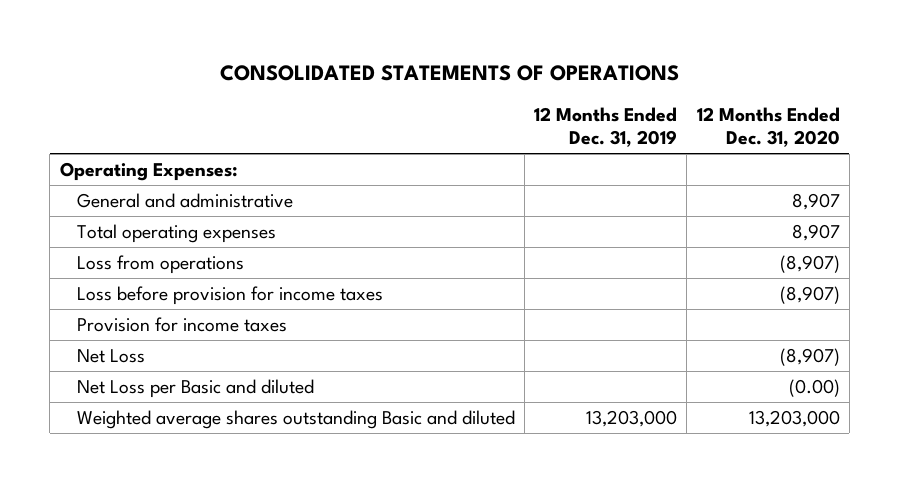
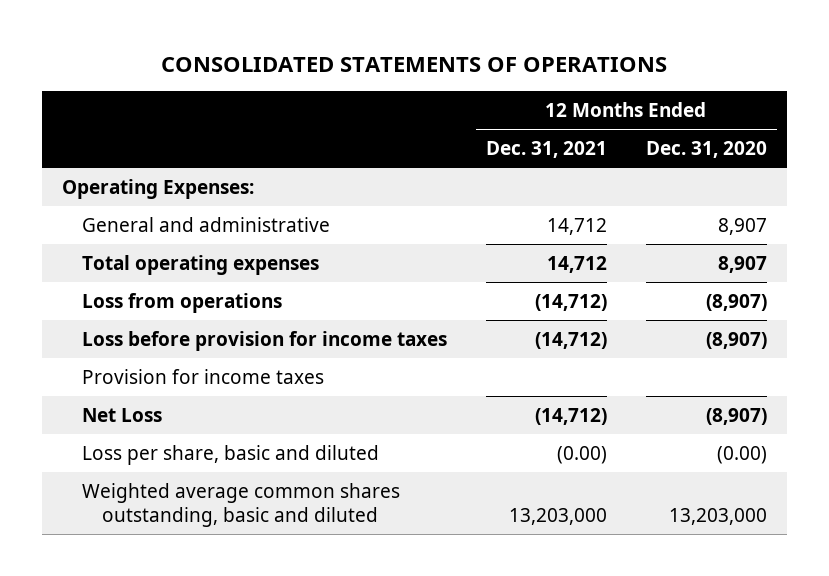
- | 12 Months Ended Dec. 31, 2019 | 12 Months Ended Dec. 31, 2020
+ | 12 Months Ended Dec. 31, 2021 | 12 Months Ended Dec. 31, 2020
- Net Loss per Basic and diluted | | (0.00)
- Weighted average shares outstanding Basic and diluted | 13,203,000 | 13,203,000
+ Loss per share, basic and diluted | (0.00) | (0.00)
+ Weighted average common shares outstanding, basic and diluted | 13,203,000 | 13,203,000

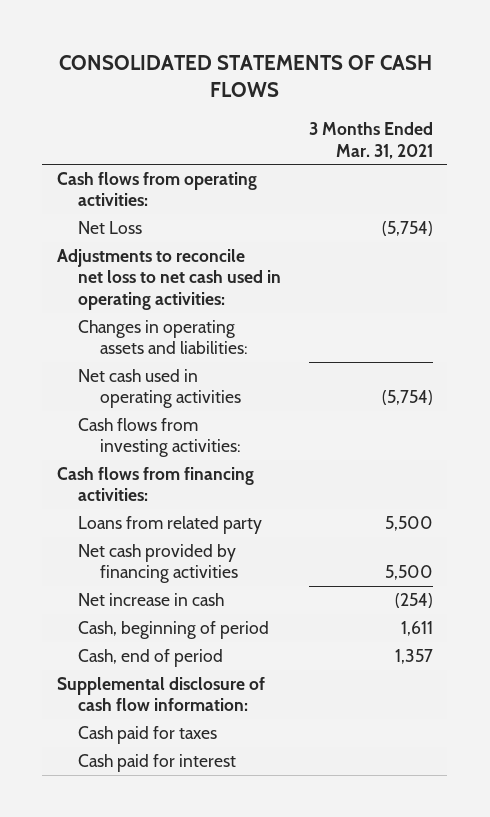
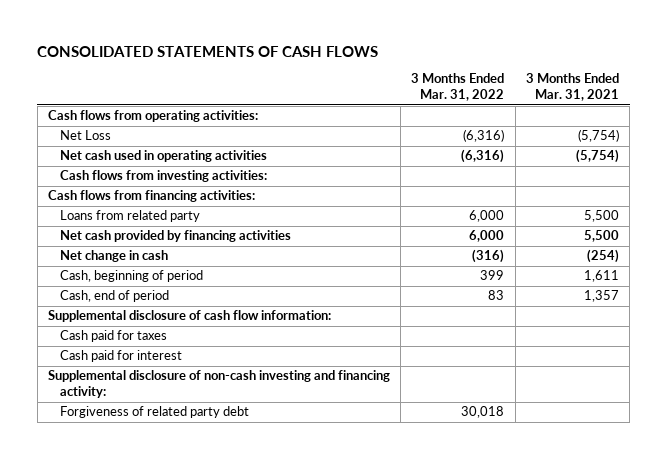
- | 3 Months Ended Mar. 31, 2021
+ | 3 Months Ended Mar. 31, 2022 | 3 Months Ended Mar. 31, 2021
- Adjustments to reconcile net loss to net cash used in operating activities:
- Changes in operating assets and liabilities:
- Net increase in cash | (254)
+ Net change in cash | (316) | (254)
+ Supplemental disclosure of non-cash investing and financing activity:
+ Forgiveness of related party debt | 30,018 |

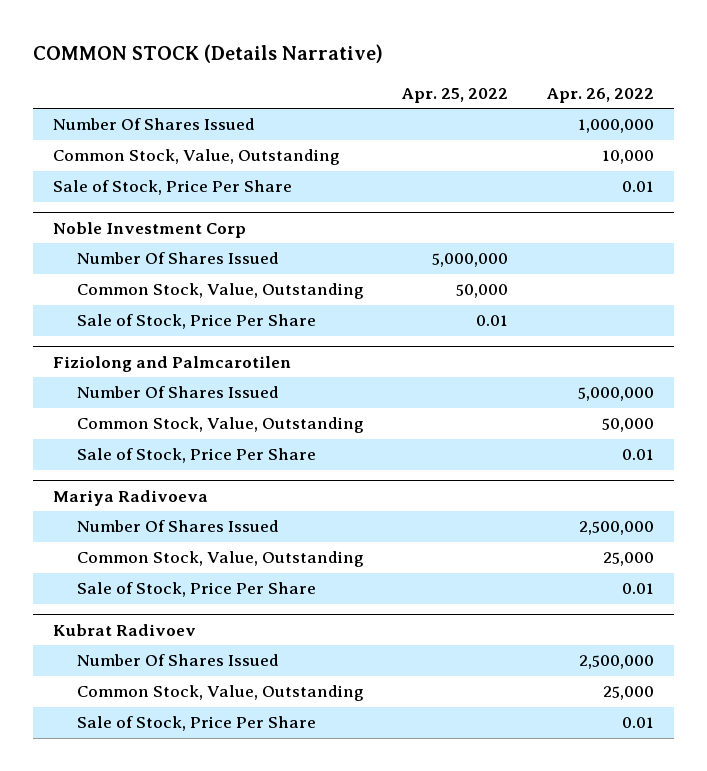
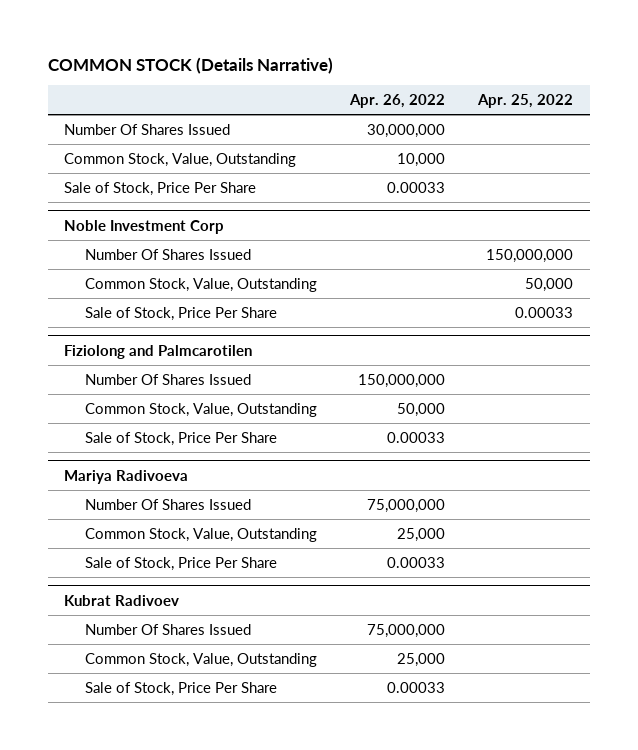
- | Apr. 25, 2022 | Apr. 26, 2022
+ | Apr. 26, 2022 | Apr. 25, 2022
- Number Of Shares Issued | | 1,000,000
+ Number Of Shares Issued | 30,000,000 |
- Sale of Stock, Price Per Share | | 0.01
+ Sale of Stock, Price Per Share | 0.00033 |
@ Noble Investment Corp
- Number Of Shares Issued | 5,000,000 |
+ Number Of Shares Issued | | 150,000,000
- Sale of Stock, Price Per Share | 0.01 |
+ Sale of Stock, Price Per Share | | 0.00033
@ Fiziolong and Palmcarotilen
- Number Of Shares Issued | | 5,000,000
+ Number Of Shares Issued | 150,000,000 |
- Sale of Stock, Price Per Share | | 0.01
+ Sale of Stock, Price Per Share | 0.00033 |
@ Mariya Radivoeva
- Number Of Shares Issued | | 2,500,000
+ Number Of Shares Issued | 75,000,000 |
- Sale of Stock, Price Per Share | | 0.01
+ Sale of Stock, Price Per Share | 0.00033 |
@ Kubrat Radivoev
- Number Of Shares Issued | | 2,500,000
+ Number Of Shares Issued | 75,000,000 |
- Sale of Stock, Price Per Share | | 0.01
+ Sale of Stock, Price Per Share | 0.00033 |

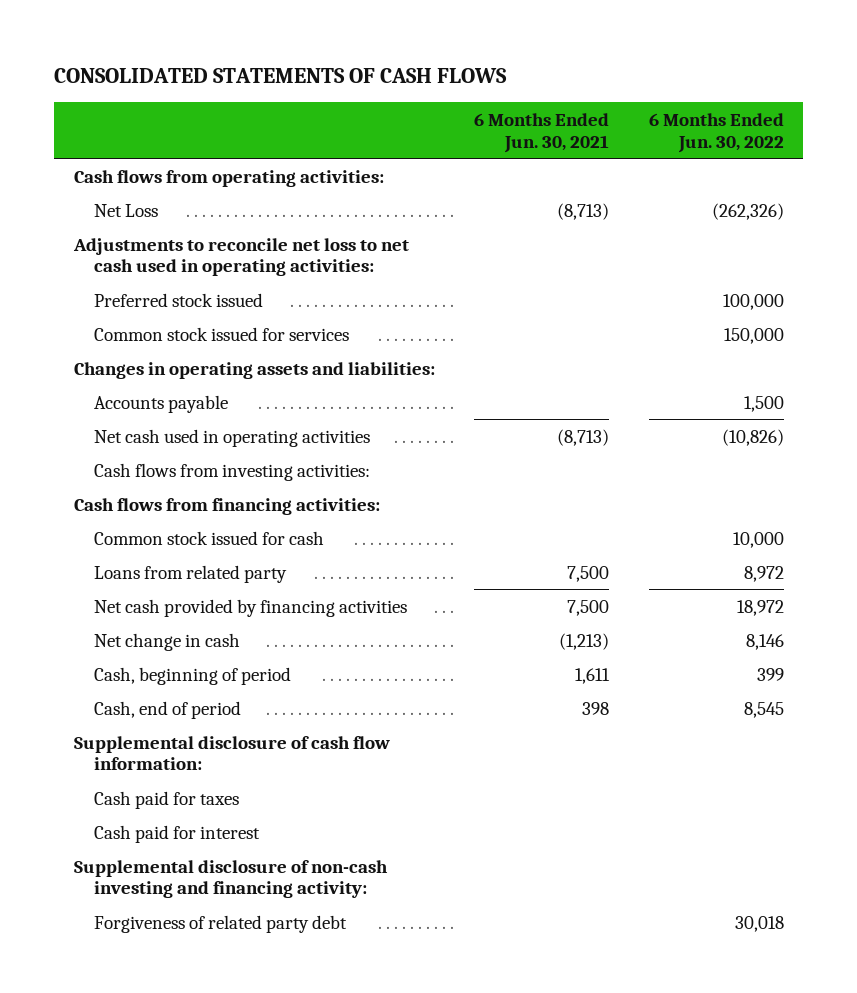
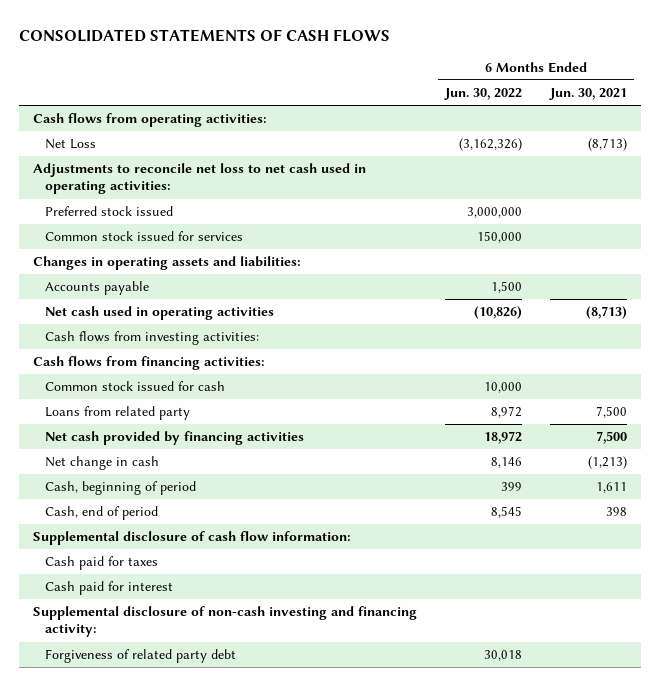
- | 6 Months Ended Jun. 30, 2021 | 6 Months Ended Jun. 30, 2022
+ | 6 Months Ended Jun. 30, 2022 | 6 Months Ended Jun. 30, 2021
- Net Loss | (8,713) | (262,326)
+ Net Loss | (3,162,326) | (8,713)
- Preferred stock issued | | 100,000
+ Preferred stock issued | 3,000,000 |

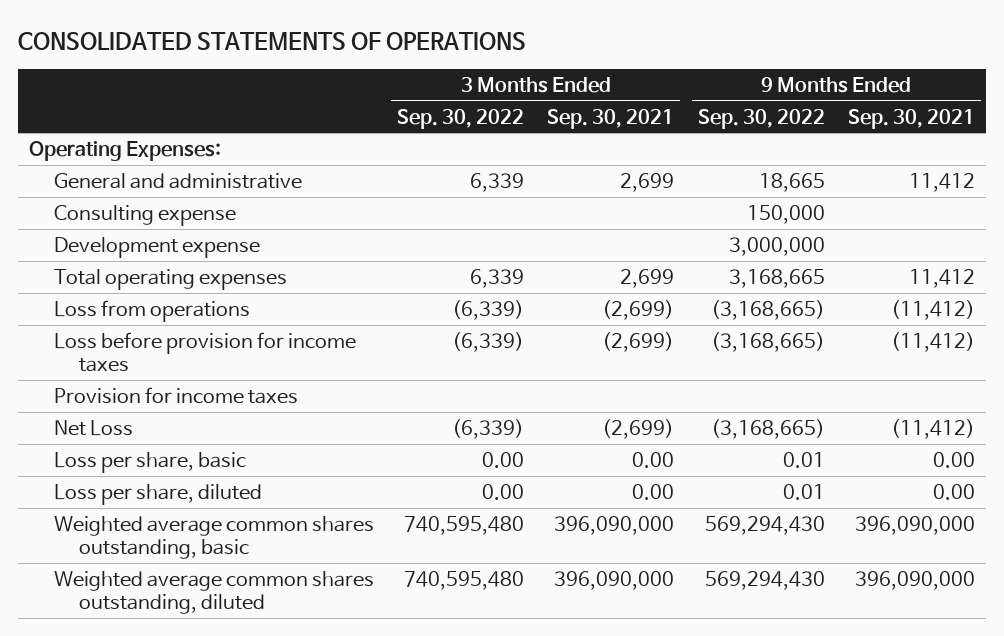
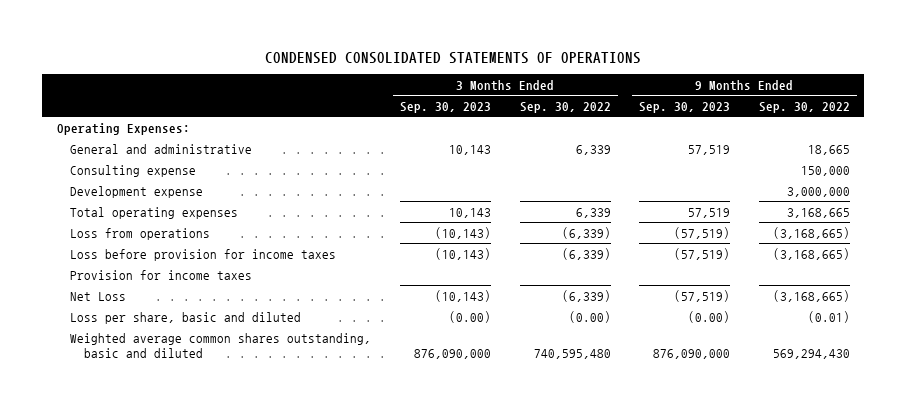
- CONSOLIDATED STATEMENTS OF OPERATIONS
+ CONDENSED CONSOLIDATED STATEMENTS OF OPERATIONS
- | 3 Months Ended Sep. 30, 2022 | 3 Months Ended Sep. 30, 2021 | 9 Months Ended Sep. 30, 2022 | 9 Months Ended Sep. 30, 2021
+ | 3 Months Ended Sep. 30, 2023 | 3 Months Ended Sep. 30, 2022 | 9 Months Ended Sep. 30, 2023 | 9 Months Ended Sep. 30, 2022
- Loss per share, basic | 0.00 | 0.00 | 0.01 | 0.00
- Loss per share, diluted | 0.00 | 0.00 | 0.01 | 0.00
- Weighted average common shares outstanding, basic | 740,595,480 | 396,090,000 | 569,294,430 | 396,090,000
- Weighted average common shares outstanding, diluted | 740,595,480 | 396,090,000 | 569,294,430 | 396,090,000
+ Loss per share, basic and diluted | (0.00) | (0.00) | (0.00) | (0.01)
+ Weighted average common shares outstanding, basic and diluted | 876,090,000 | 740,595,480 | 876,090,000 | 569,294,430

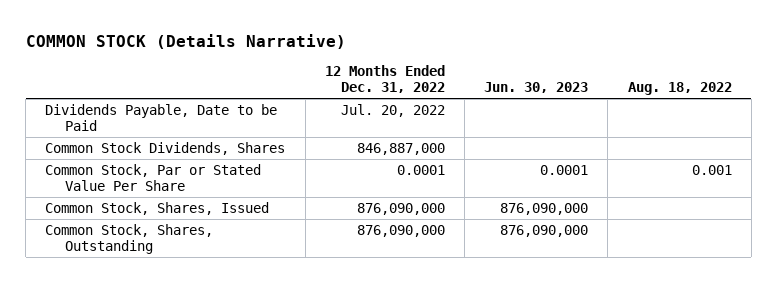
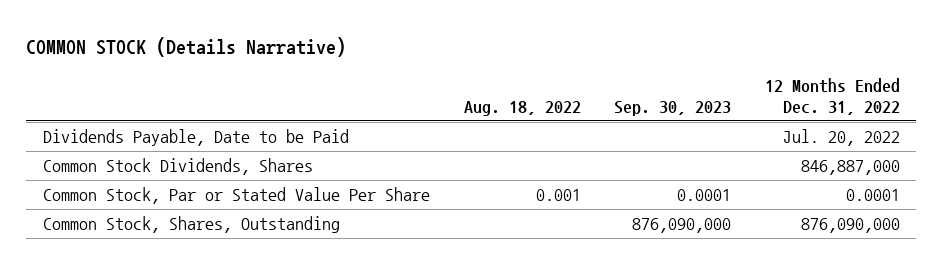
- | 12 Months Ended Dec. 31, 2022 | Jun. 30, 2023 | Aug. 18, 2022
+ | Aug. 18, 2022 | Sep. 30, 2023 | 12 Months Ended Dec. 31, 2022
- Common Stock, Shares, Issued | 876,090,000 | 876,090,000 |

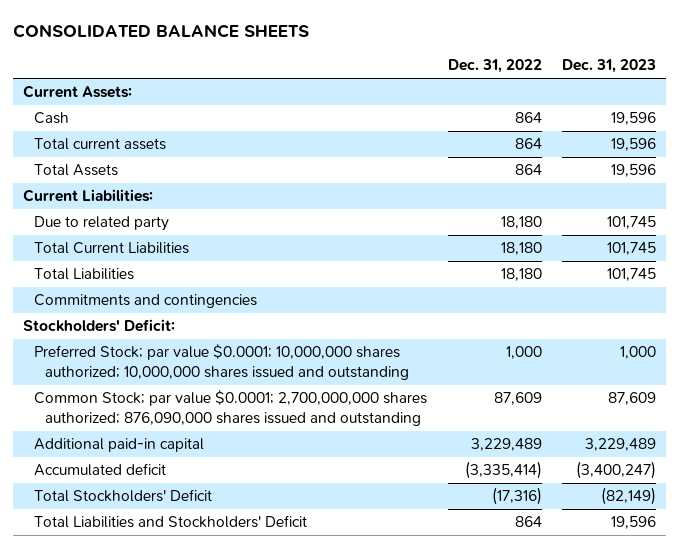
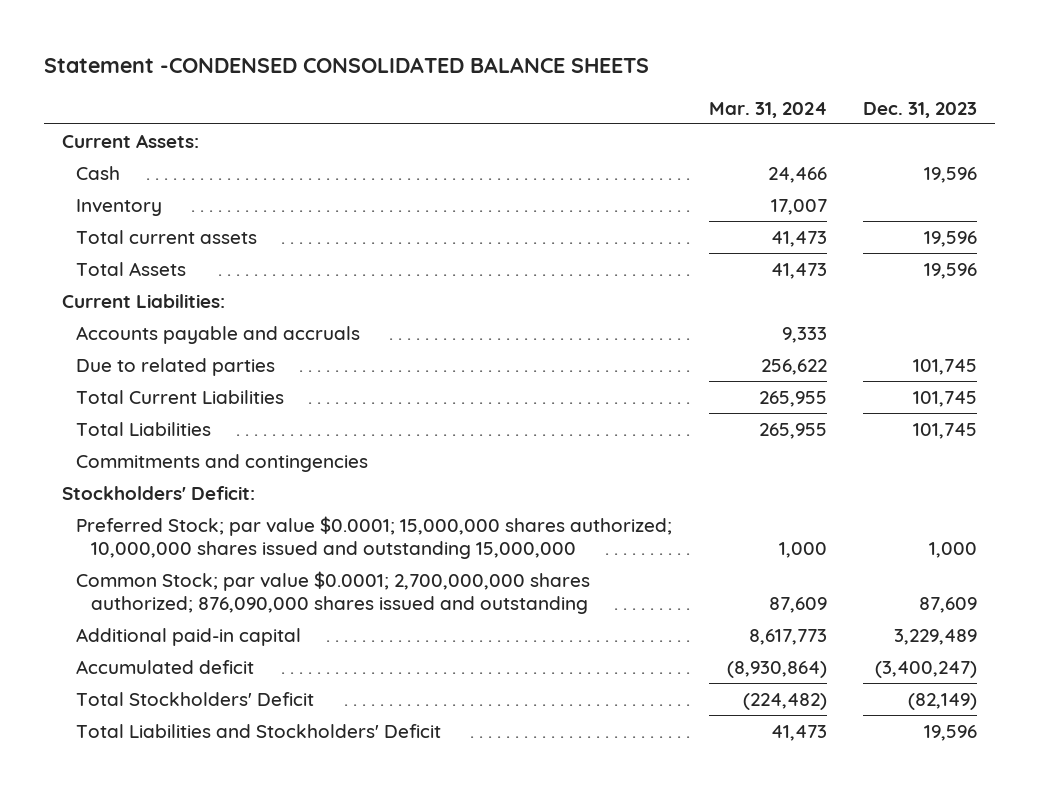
- CONSOLIDATED BALANCE SHEETS
+ Statement -CONDENSED CONSOLIDATED BALANCE SHEETS
- | Dec. 31, 2022 | Dec. 31, 2023
+ | Mar. 31, 2024 | Dec. 31, 2023
+ Inventory | 17,007 |
- Due to related party | 18,180 | 101,745
+ Accounts payable and accruals | 9,333 |
+ Due to related parties | 256,622 | 101,745
- Preferred Stock; par value $0.0001; 10,000,000 shares authorized; 10,000,000 shares issued and outstanding | 1,000 | 1,000
+ Preferred Stock; par value $0.0001; 15,000,000 shares authorized; 10,000,000 shares issued and outstanding 15,000,000 | 1,000 | 1,000

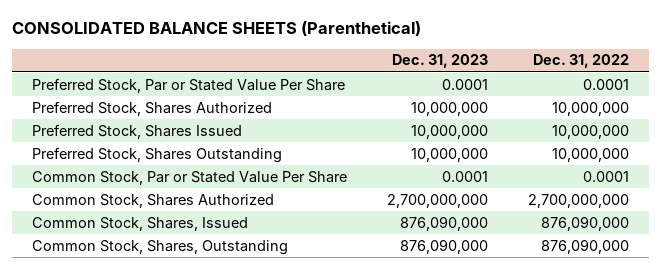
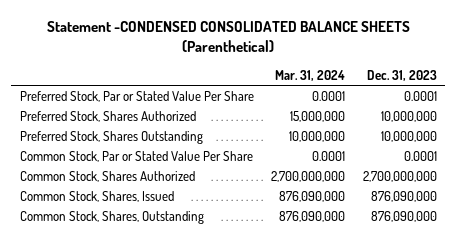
- CONSOLIDATED BALANCE SHEETS (Parenthetical)
+ Statement -CONDENSED CONSOLIDATED BALANCE SHEETS (Parenthetical)
- | Dec. 31, 2023 | Dec. 31, 2022
+ | Mar. 31, 2024 | Dec. 31, 2023
- Preferred Stock, Shares Issued | 10,000,000 | 10,000,000

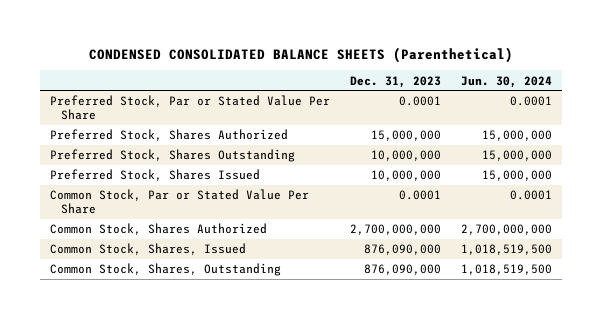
- Statement -CONDENSED CONSOLIDATED BALANCE SHEETS (Parenthetical)
+ CONDENSED CONSOLIDATED BALANCE SHEETS (Parenthetical)
- | Mar. 31, 2024 | Dec. 31, 2023
+ | Dec. 31, 2023 | Jun. 30, 2024
- Preferred Stock, Shares Authorized | 15,000,000 | 10,000,000
+ Preferred Stock, Shares Authorized | 15,000,000 | 15,000,000
+ Preferred Stock, Shares Issued | 10,000,000 | 15,000,000

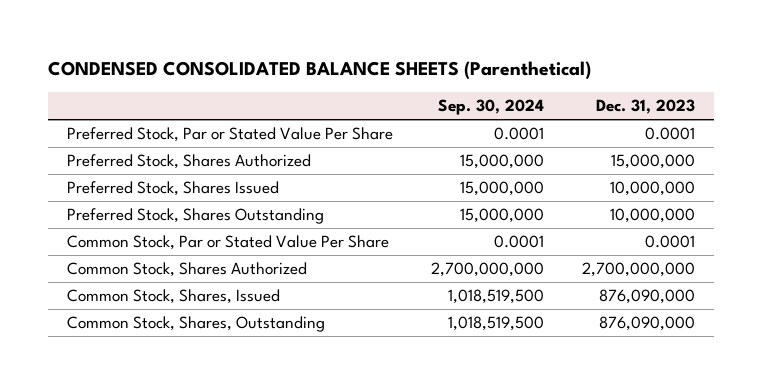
- | Dec. 31, 2023 | Jun. 30, 2024
+ | Sep. 30, 2024 | Dec. 31, 2023
moved down: Preferred Stock, Shares Outstanding | 15,000,000 | 10,000,000

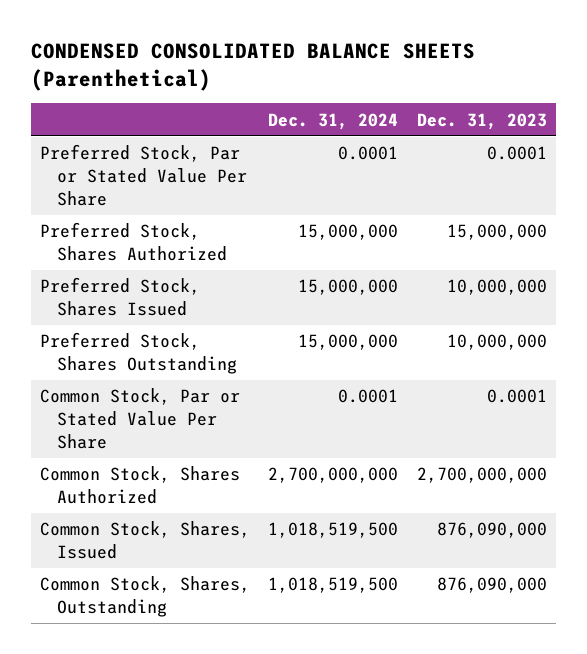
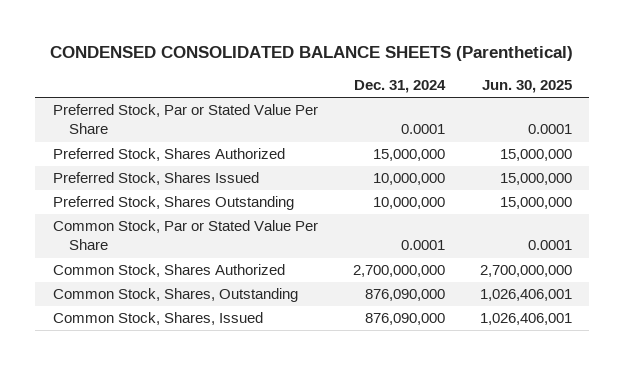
- | Dec. 31, 2024 | Dec. 31, 2023
+ | Dec. 31, 2024 | Jun. 30, 2025
- Preferred Stock, Shares Issued | 15,000,000 | 10,000,000
- Preferred Stock, Shares Outstanding | 15,000,000 | 10,000,000
+ Preferred Stock, Shares Issued | 10,000,000 | 15,000,000
+ Preferred Stock, Shares Outstanding | 10,000,000 | 15,000,000
- Common Stock, Shares, Issued | 1,018,519,500 | 876,090,000
- Common Stock, Shares, Outstanding | 1,018,519,500 | 876,090,000
+ Common Stock, Shares, Outstanding | 876,090,000 | 1,026,406,001
+ Common Stock, Shares, Issued | 876,090,000 | 1,026,406,001

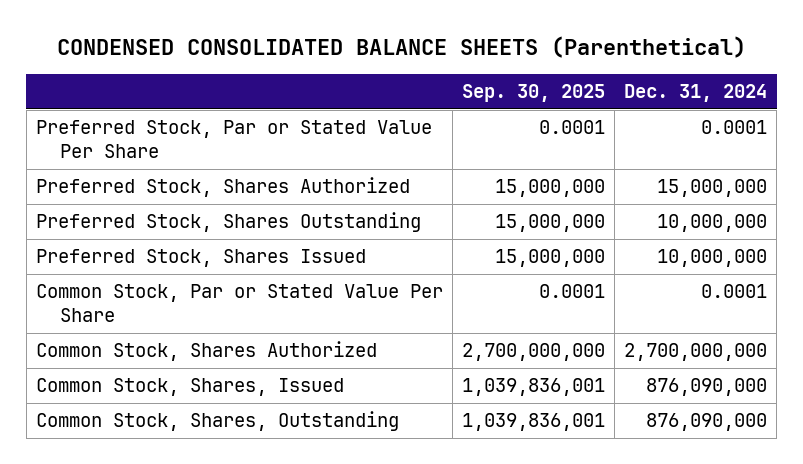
- | Dec. 31, 2024 | Jun. 30, 2025
+ | Sep. 30, 2025 | Dec. 31, 2024
moved down: Preferred Stock, Shares Issued | 15,000,000 | 10,000,000
moved down: Common Stock, Shares, Outstanding | 1,039,836,001 | 876,090,000

